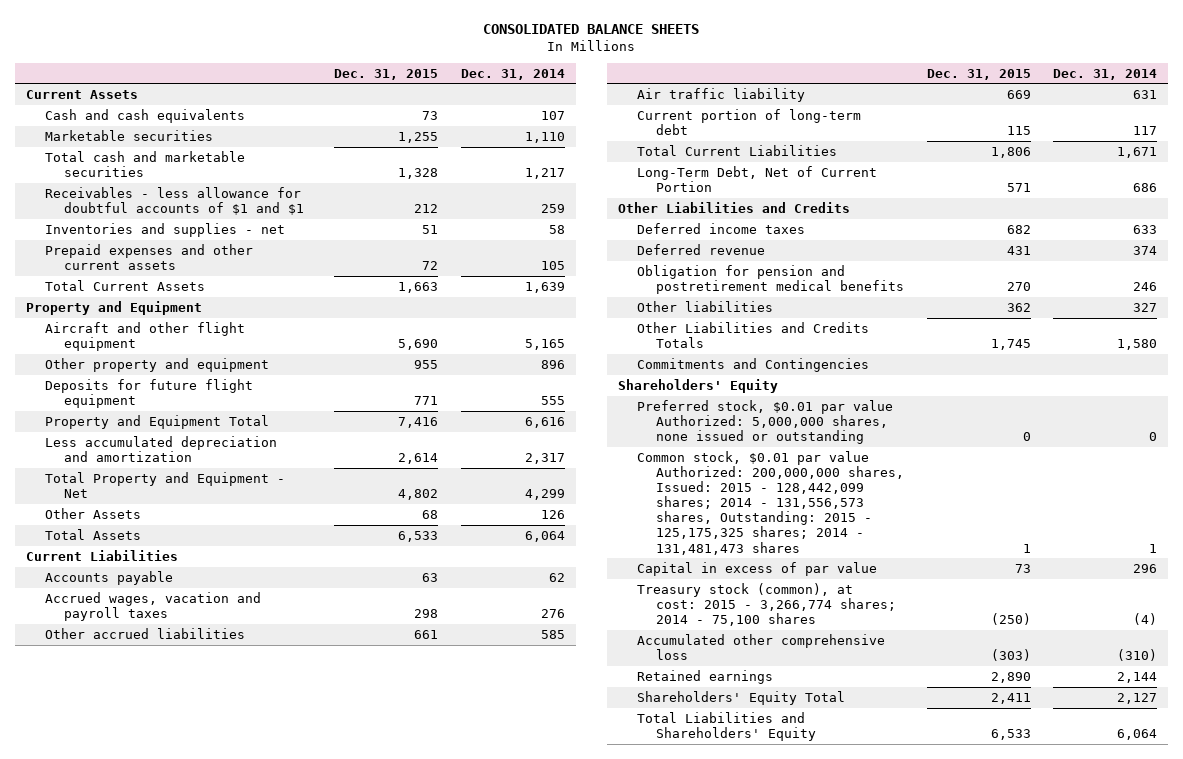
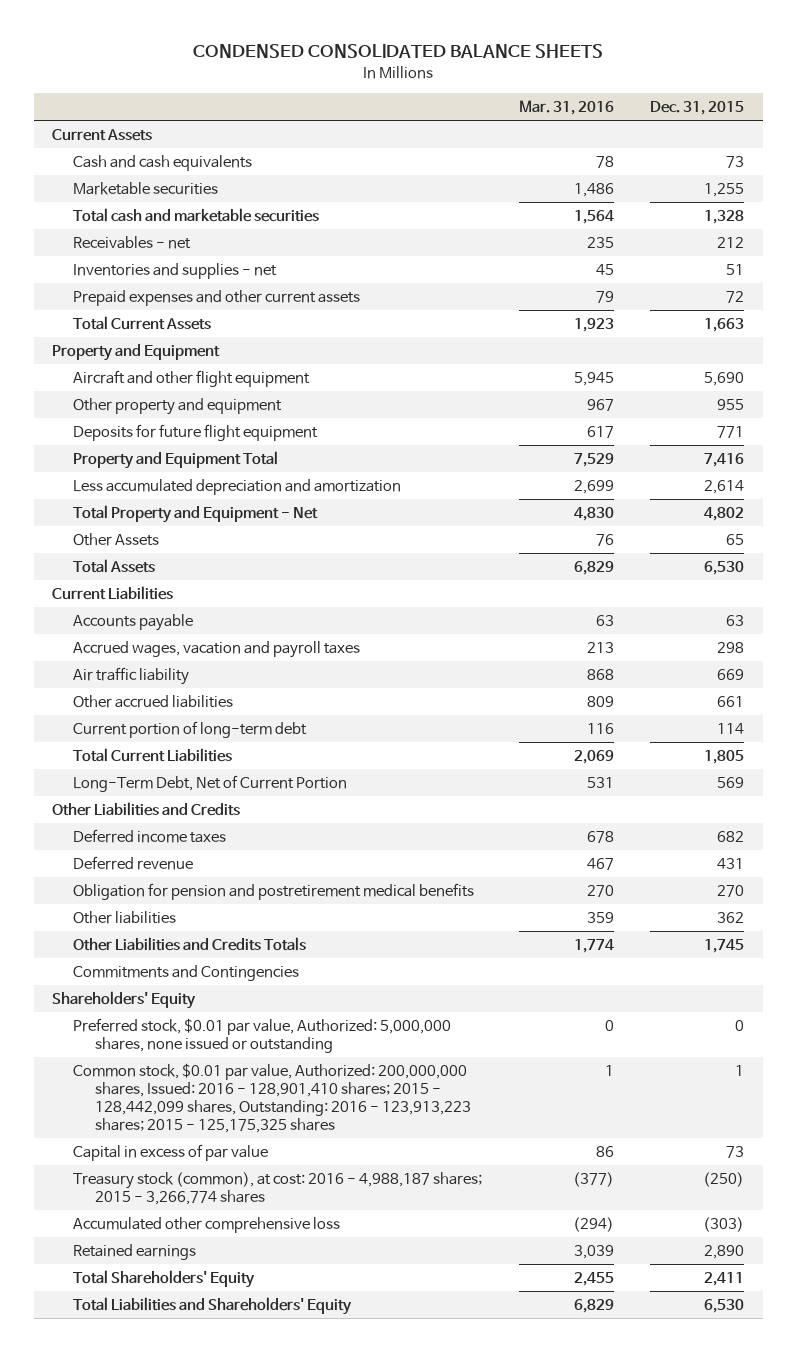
- CONSOLIDATED BALANCE SHEETS
+ CONDENSED CONSOLIDATED BALANCE SHEETS
- | Dec. 31, 2015 | Dec. 31, 2014
+ | Mar. 31, 2016 | Dec. 31, 2015
- Receivables - less allowance for doubtful accounts of $1 and $1 | 212 | 259
+ Receivables - net | 235 | 212
- Other Assets | 68 | 126
- Total Assets | 6,533 | 6,064
+ Other Assets | 76 | 65
+ Total Assets | 6,829 | 6,530
- Current portion of long-term debt | 115 | 117
- Total Current Liabilities | 1,806 | 1,671
- Long-Term Debt, Net of Current Portion | 571 | 686
moved down: Other accrued liabilities | 809 | 661
+ Current portion of long-term debt | 116 | 114
+ Total Current Liabilities | 2,069 | 1,805
+ Long-Term Debt, Net of Current Portion | 531 | 569
- Preferred stock, $0.01 par value Authorized: 5,000,000 shares, none issued or outstanding | 0 | 0
- Common stock, $0.01 par value Authorized: 200,000,000 shares, Issued: 2015 - 128,442,099 shares; 2014 - 131,556,573 shares, Outstanding: 2015 - 125,175,325 shares; 2014 - 131,481,473 shares | 1 | 1
+ Preferred stock, $0.01 par value, Authorized: 5,000,000 shares, none issued or outstanding | 0 | 0
+ Common stock, $0.01 par value, Authorized: 200,000,000 shares, Issued: 2016 - 128,901,410 shares; 2015 - 128,442,099 shares, Outstanding: 2016 - 123,913,223 shares; 2015 - 125,175,325 shares | 1 | 1
- Treasury stock (common), at cost: 2015 - 3,266,774 shares; 2014 - 75,100 shares | (250) | (4)
+ Treasury stock (common), at cost: 2016 - 4,988,187 shares; 2015 - 3,266,774 shares | (377) | (250)
- Shareholders' Equity Total | 2,411 | 2,127
- Total Liabilities and Shareholders' Equity | 6,533 | 6,064
+ Total Shareholders' Equity | 2,455 | 2,411
+ Total Liabilities and Shareholders' Equity | 6,829 | 6,530

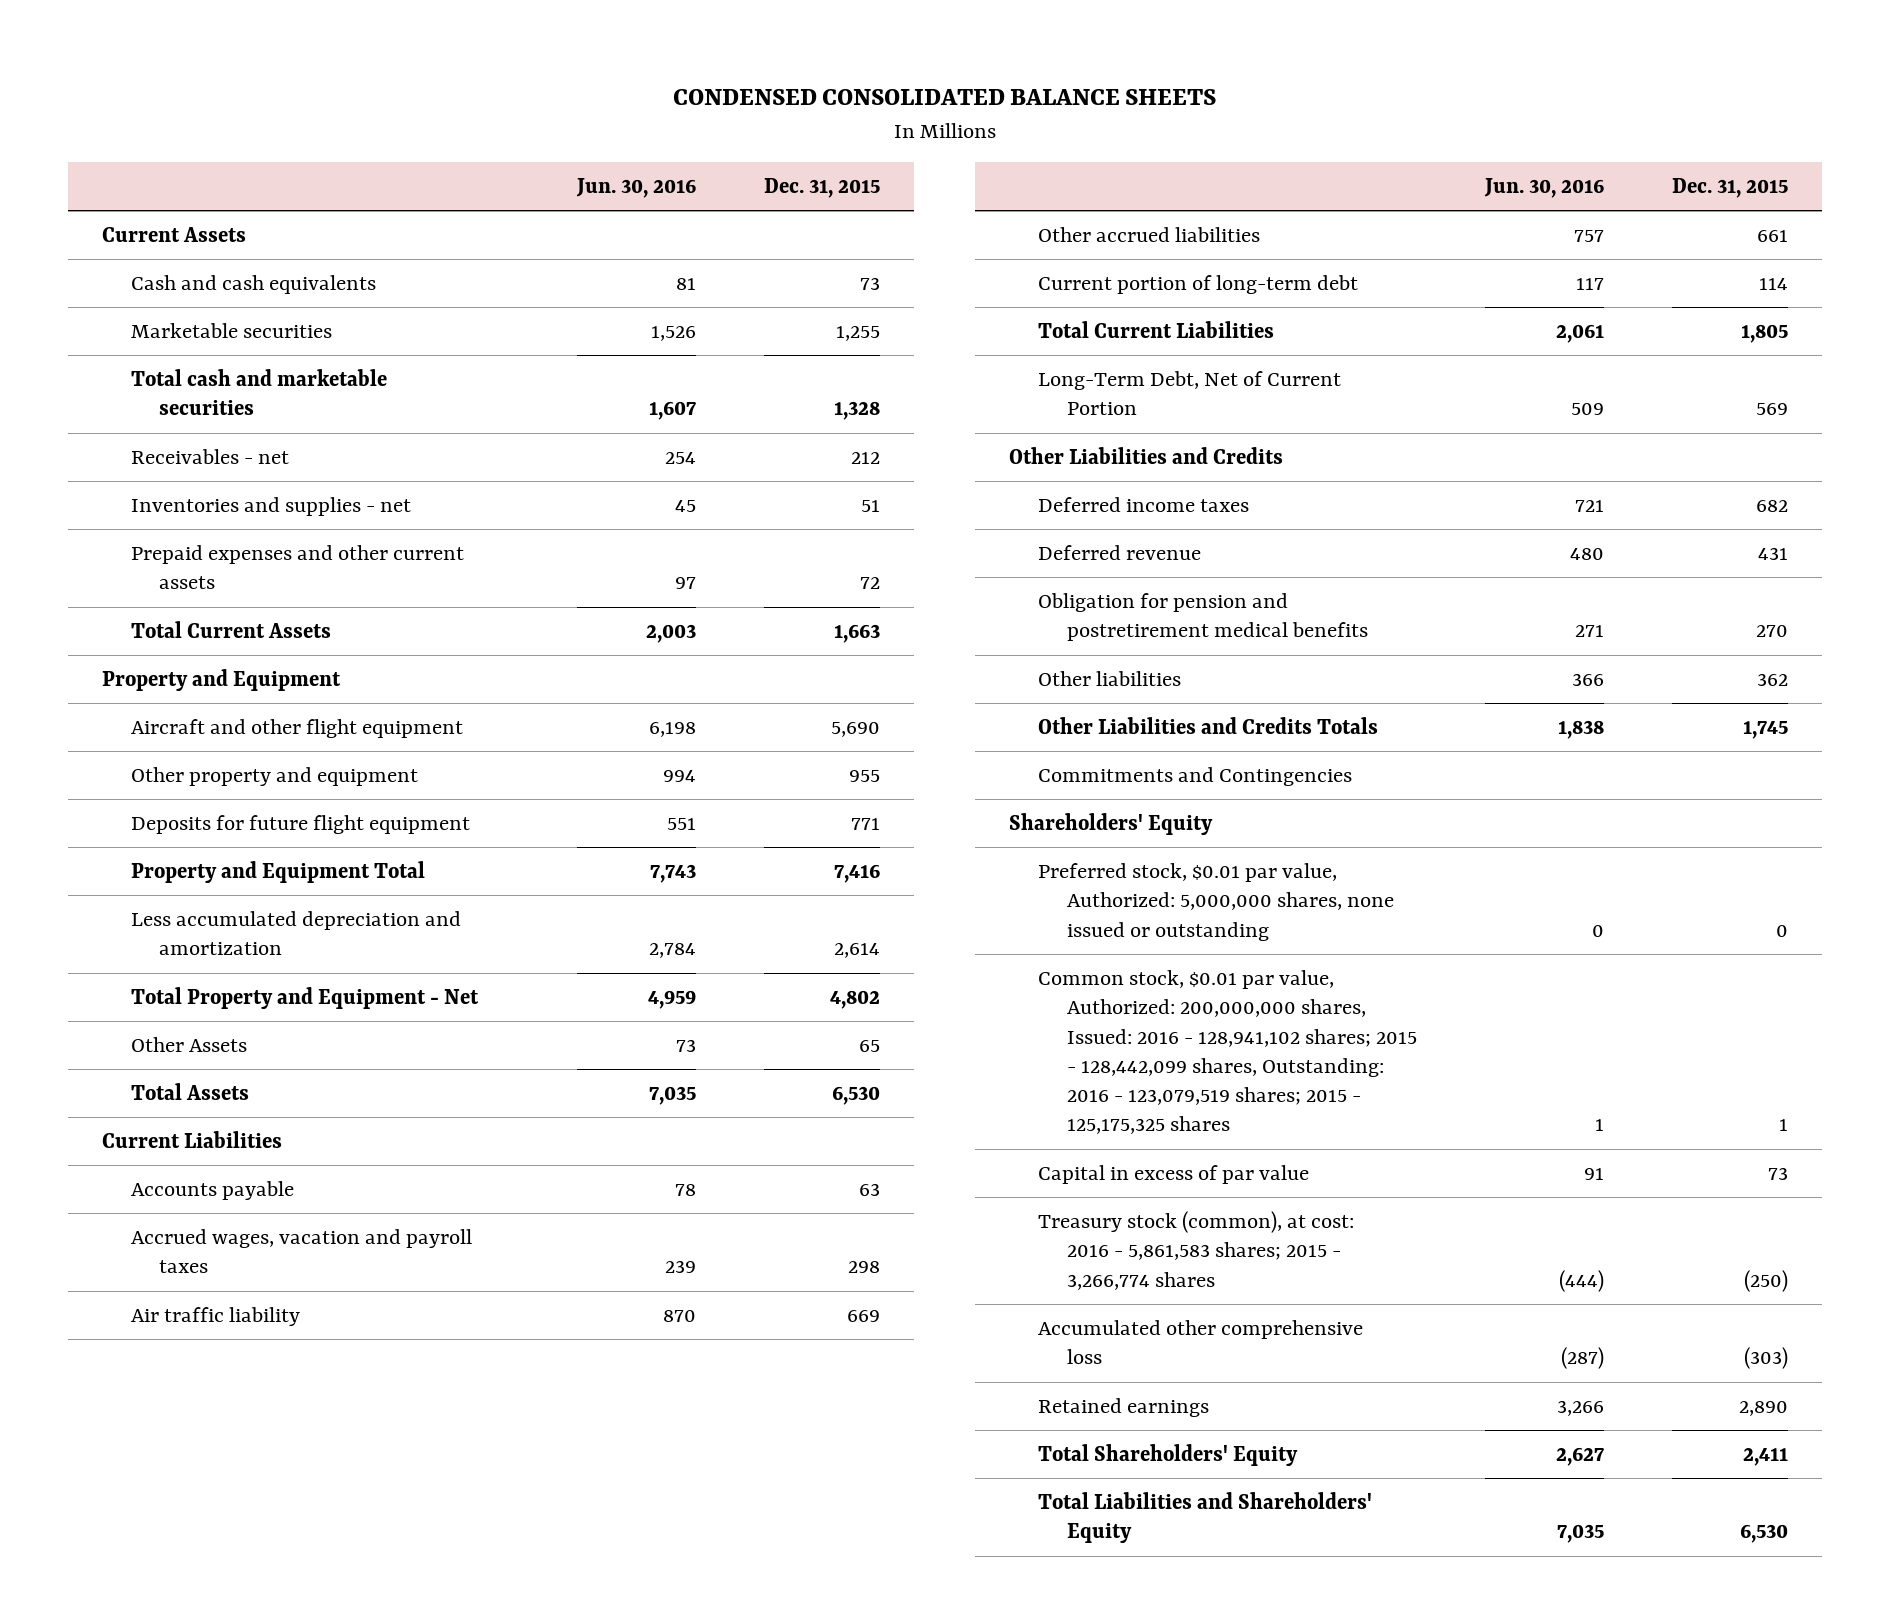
- | Mar. 31, 2016 | Dec. 31, 2015
+ | Jun. 30, 2016 | Dec. 31, 2015
- Common stock, $0.01 par value, Authorized: 200,000,000 shares, Issued: 2016 - 128,901,410 shares; 2015 - 128,442,099 shares, Outstanding: 2016 - 123,913,223 shares; 2015 - 125,175,325 shares | 1 | 1
+ Common stock, $0.01 par value, Authorized: 200,000,000 shares, Issued: 2016 - 128,941,102 shares; 2015 - 128,442,099 shares, Outstanding: 2016 - 123,079,519 shares; 2015 - 125,175,325 shares | 1 | 1
- Treasury stock (common), at cost: 2016 - 4,988,187 shares; 2015 - 3,266,774 shares | (377) | (250)
+ Treasury stock (common), at cost: 2016 - 5,861,583 shares; 2015 - 3,266,774 shares | (444) | (250)

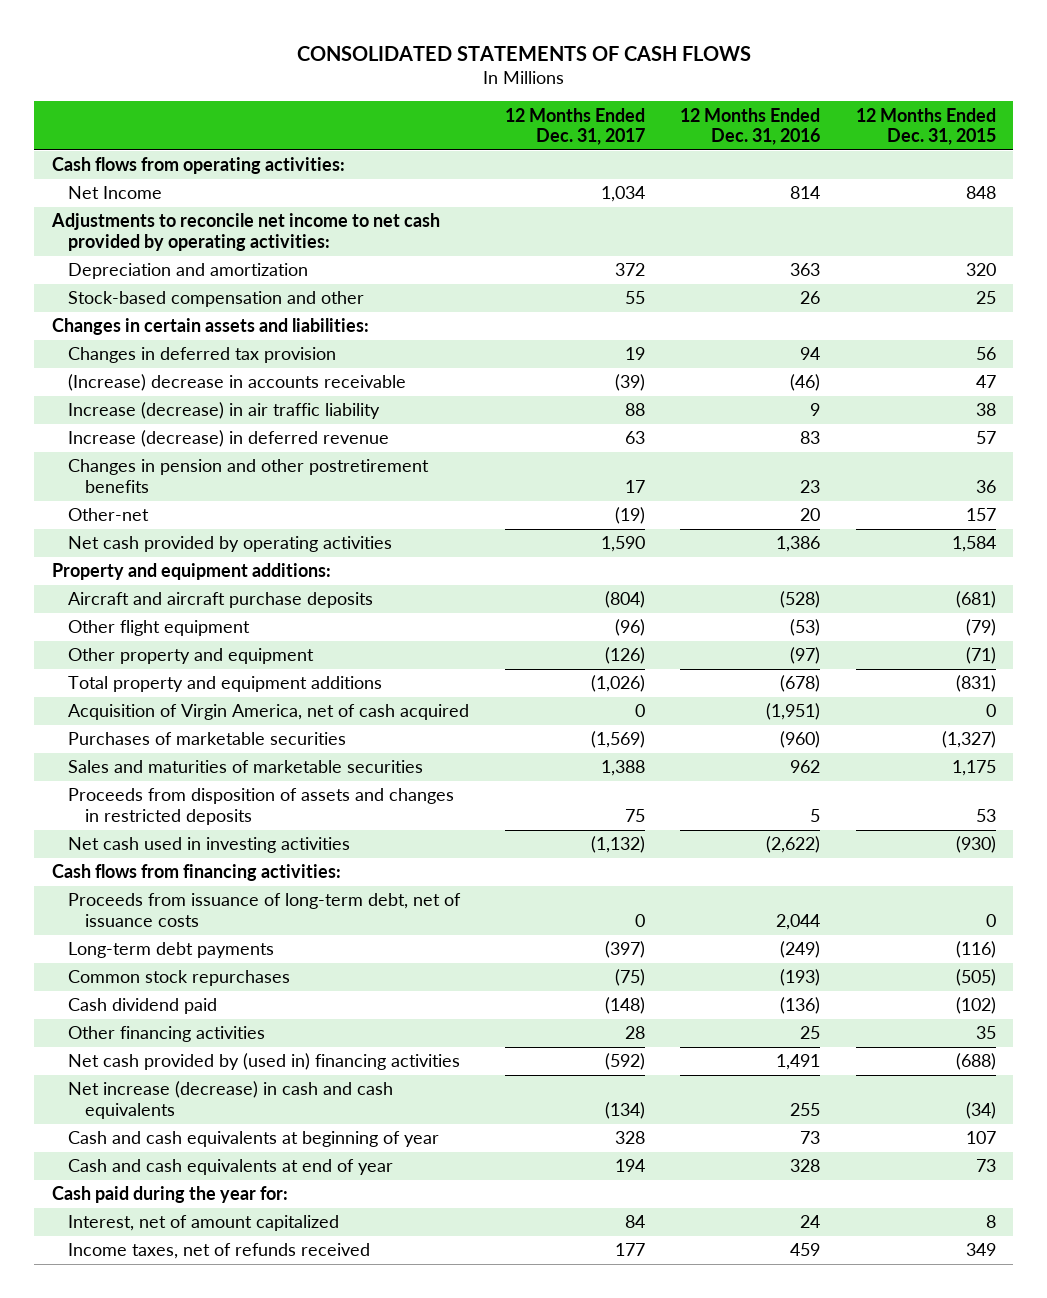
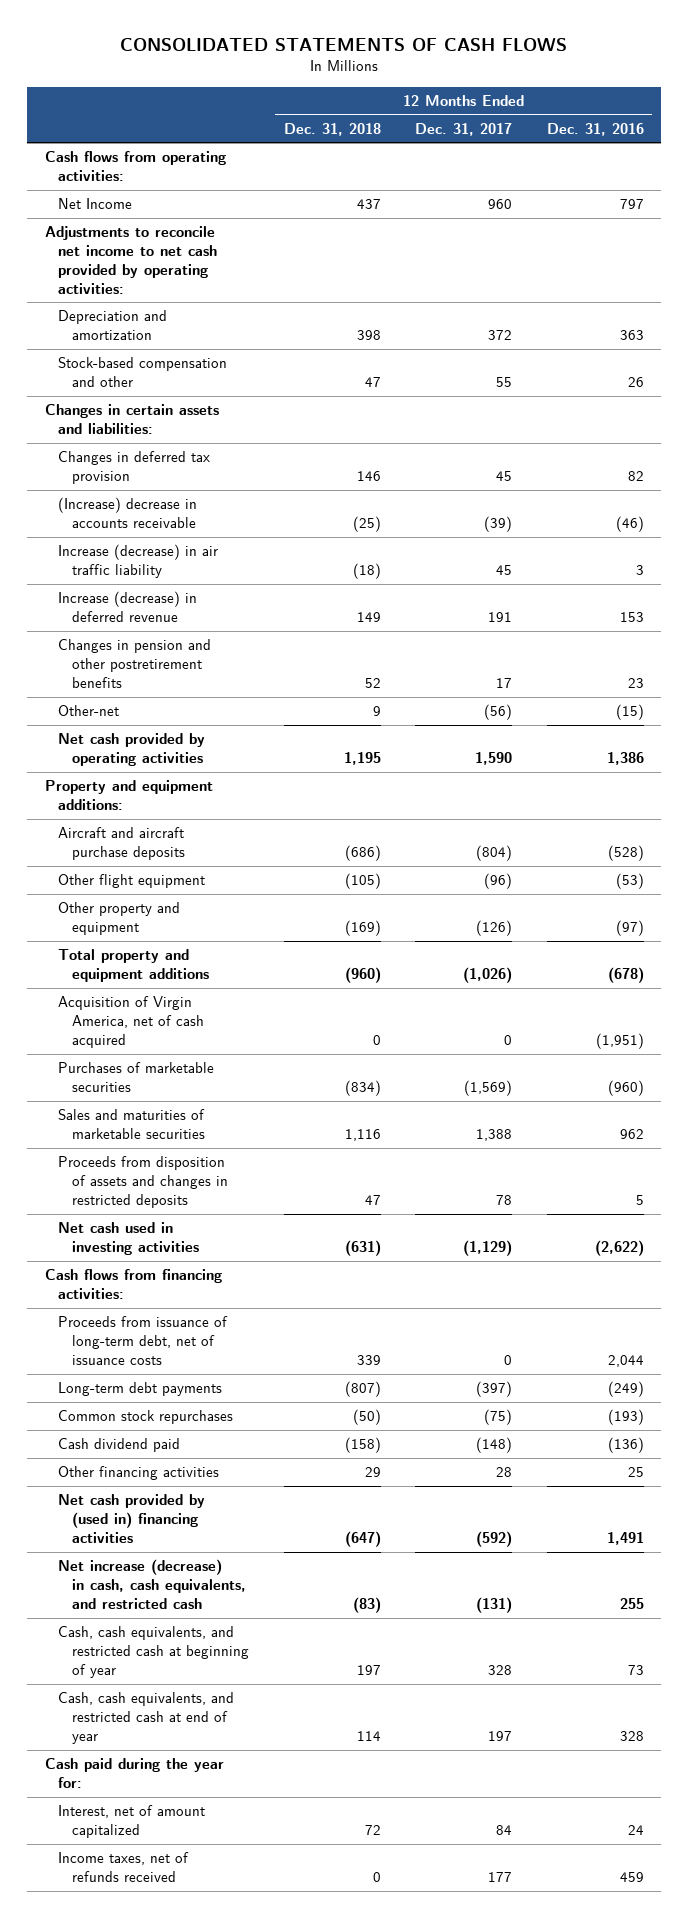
- | 12 Months Ended Dec. 31, 2017 | 12 Months Ended Dec. 31, 2016 | 12 Months Ended Dec. 31, 2015
+ | 12 Months Ended Dec. 31, 2018 | 12 Months Ended Dec. 31, 2017 | 12 Months Ended Dec. 31, 2016
- Net Income | 1,034 | 814 | 848
+ Net Income | 437 | 960 | 797
- Changes in deferred tax provision | 19 | 94 | 56
+ Changes in deferred tax provision | 146 | 45 | 82
- Increase (decrease) in air traffic liability | 88 | 9 | 38
- Increase (decrease) in deferred revenue | 63 | 83 | 57
+ Increase (decrease) in air traffic liability | (18) | 45 | 3
+ Increase (decrease) in deferred revenue | 149 | 191 | 153
- Other-net | (19) | 20 | 157
+ Other-net | 9 | (56) | (15)
- Proceeds from disposition of assets and changes in restricted deposits | 75 | 5 | 53
- Net cash used in investing activities | (1,132) | (2,622) | (930)
+ Proceeds from disposition of assets and changes in restricted deposits | 47 | 78 | 5
+ Net cash used in investing activities | (631) | (1,129) | (2,622)
- Net increase (decrease) in cash and cash equivalents | (134) | 255 | (34)
- Cash and cash equivalents at beginning of year | 328 | 73 | 107
- Cash and cash equivalents at end of year | 194 | 328 | 73
+ Net increase (decrease) in cash, cash equivalents, and restricted cash | (83) | (131) | 255
+ Cash, cash equivalents, and restricted cash at beginning of year | 197 | 328 | 73
+ Cash, cash equivalents, and restricted cash at end of year | 114 | 197 | 328

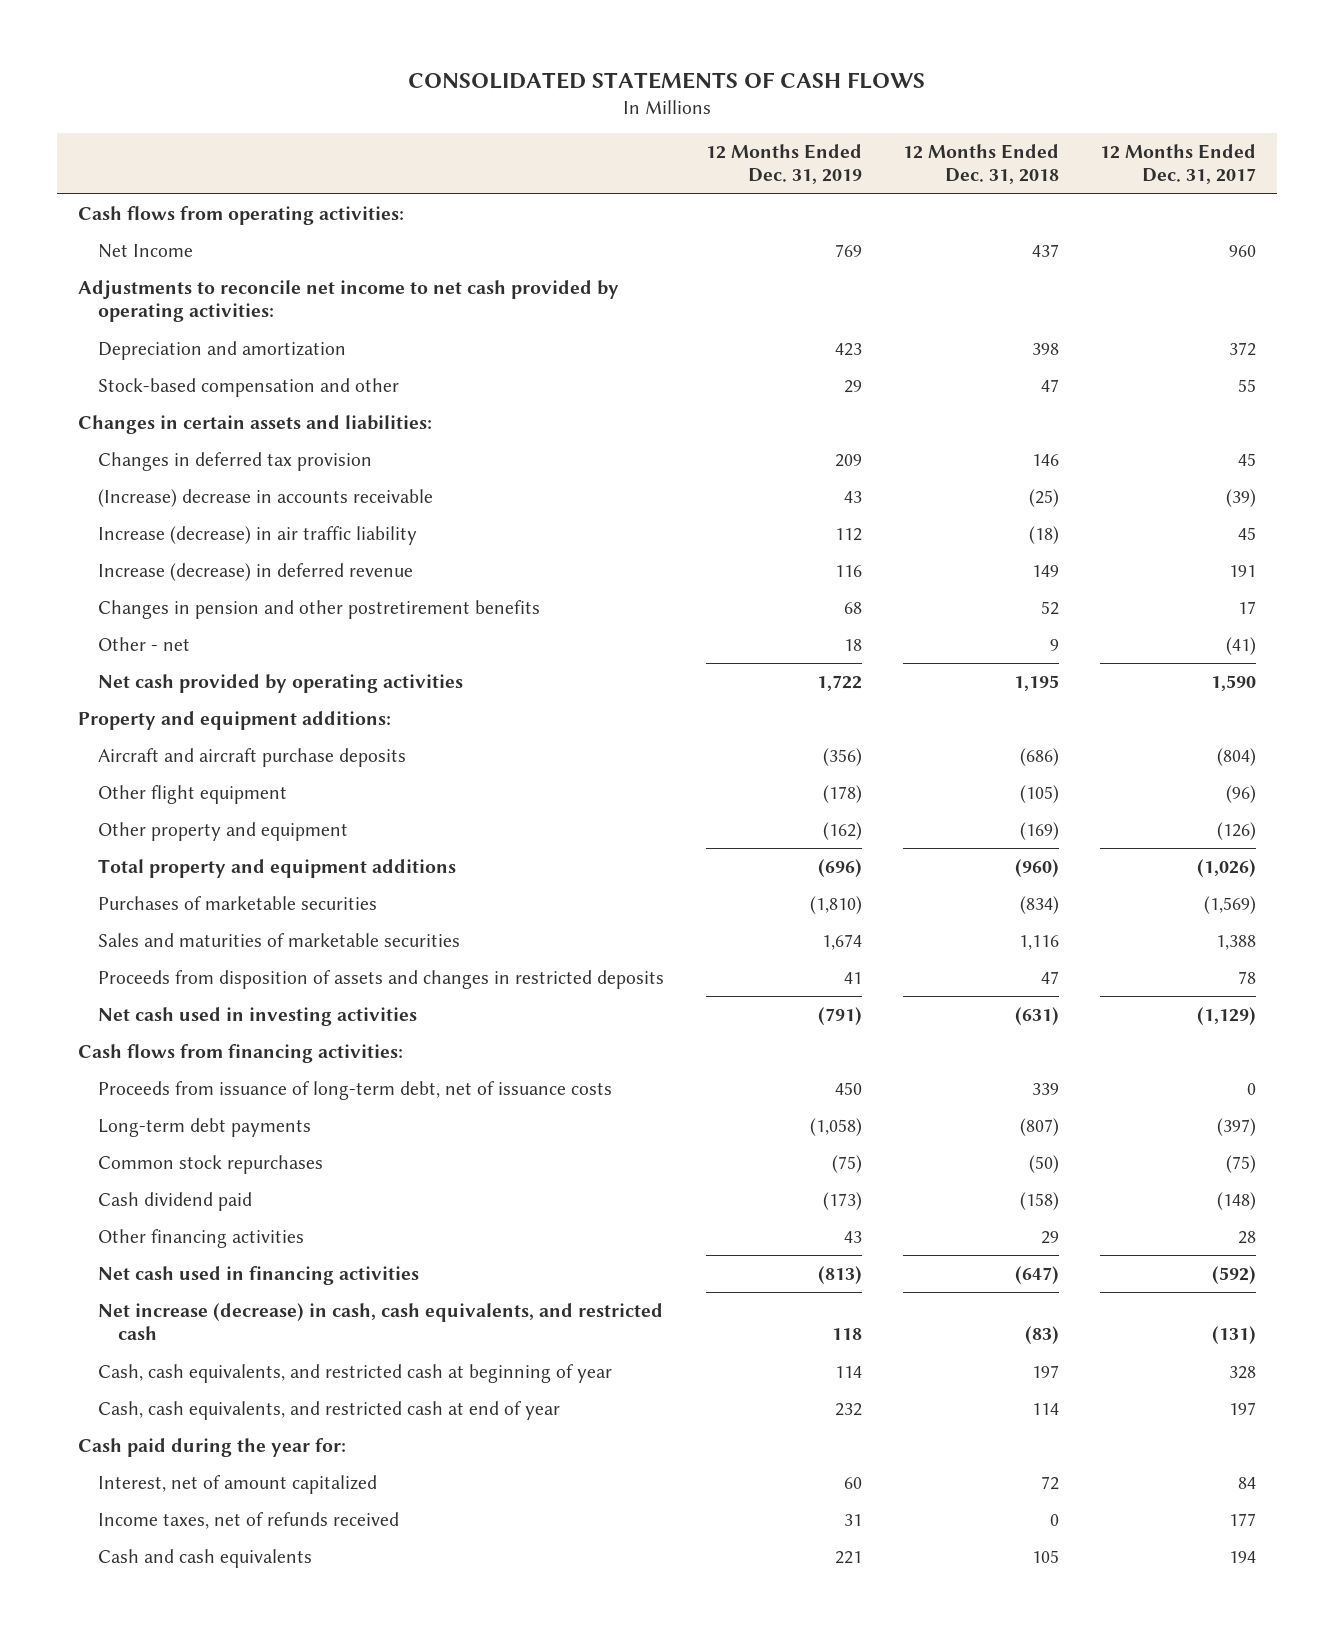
- | 12 Months Ended Dec. 31, 2018 | 12 Months Ended Dec. 31, 2017 | 12 Months Ended Dec. 31, 2016
+ | 12 Months Ended Dec. 31, 2019 | 12 Months Ended Dec. 31, 2018 | 12 Months Ended Dec. 31, 2017
- Other-net | 9 | (56) | (15)
+ Other - net | 18 | 9 | (41)
- Acquisition of Virgin America, net of cash acquired | 0 | 0 | (1,951)
- Net cash provided by (used in) financing activities | (647) | (592) | 1,491
+ Net cash used in financing activities | (813) | (647) | (592)
+ Cash and cash equivalents | 221 | 105 | 194

